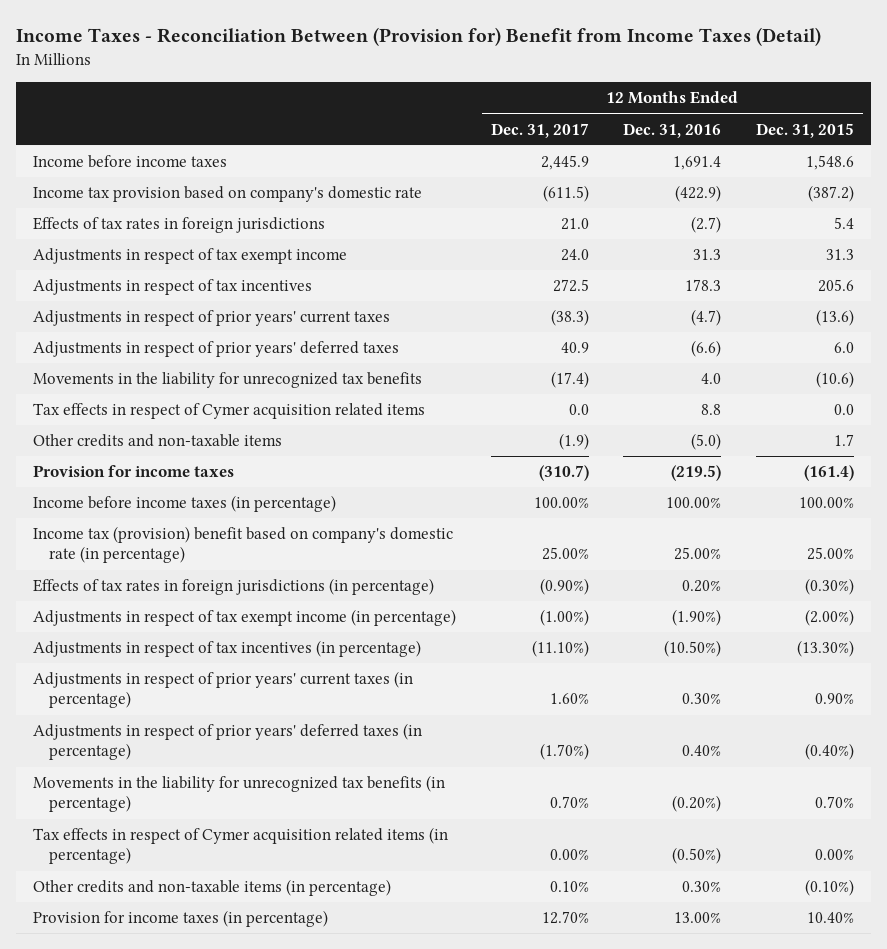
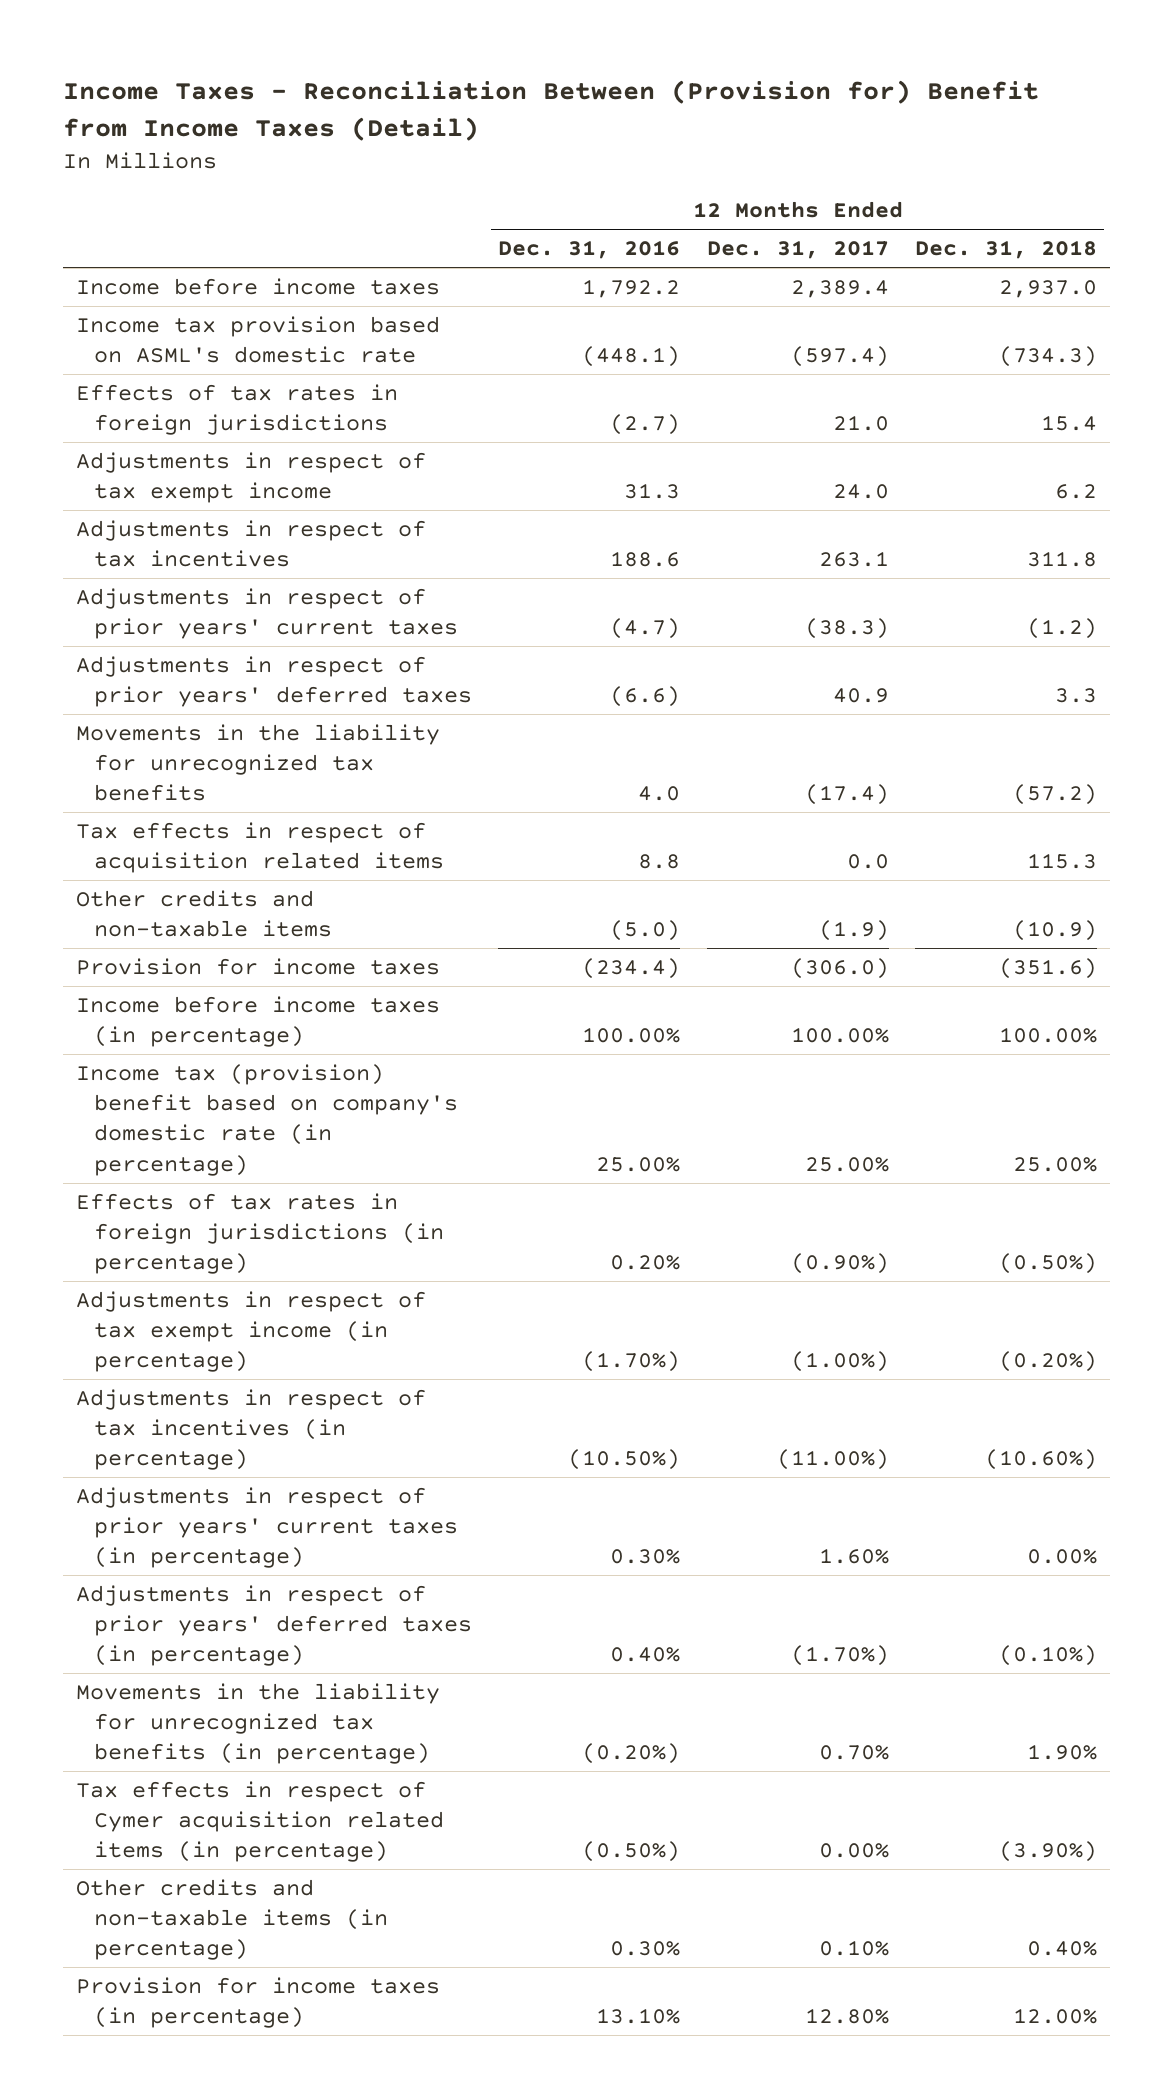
- | 12 Months Ended Dec. 31, 2017 | 12 Months Ended Dec. 31, 2016 | 12 Months Ended Dec. 31, 2015
+ | 12 Months Ended Dec. 31, 2016 | 12 Months Ended Dec. 31, 2017 | 12 Months Ended Dec. 31, 2018
- Income before income taxes | 2,445.9 | 1,691.4 | 1,548.6
- Income tax provision based on company's domestic rate | (611.5) | (422.9) | (387.2)
+ Income before income taxes | 1,792.2 | 2,389.4 | 2,937.0
+ Income tax provision based on ASML's domestic rate | (448.1) | (597.4) | (734.3)
- Adjustments in respect of tax incentives | 272.5 | 178.3 | 205.6
+ Adjustments in respect of tax incentives | 188.6 | 263.1 | 311.8
- Tax effects in respect of Cymer acquisition related items | 0.0 | 8.8 | 0.0
+ Tax effects in respect of acquisition related items | 8.8 | 0.0 | 115.3
- Provision for income taxes | (310.7) | (219.5) | (161.4)
+ Provision for income taxes | (234.4) | (306.0) | (351.6)
- Adjustments in respect of tax exempt income (in percentage) | (1.00%) | (1.90%) | (2.00%)
- Adjustments in respect of tax incentives (in percentage) | (11.10%) | (10.50%) | (13.30%)
+ Adjustments in respect of tax exempt income (in percentage) | (1.70%) | (1.00%) | (0.20%)
+ Adjustments in respect of tax incentives (in percentage) | (10.50%) | (11.00%) | (10.60%)
- Provision for income taxes (in percentage) | 12.70% | 13.00% | 10.40%
+ Provision for income taxes (in percentage) | 13.10% | 12.80% | 12.00%

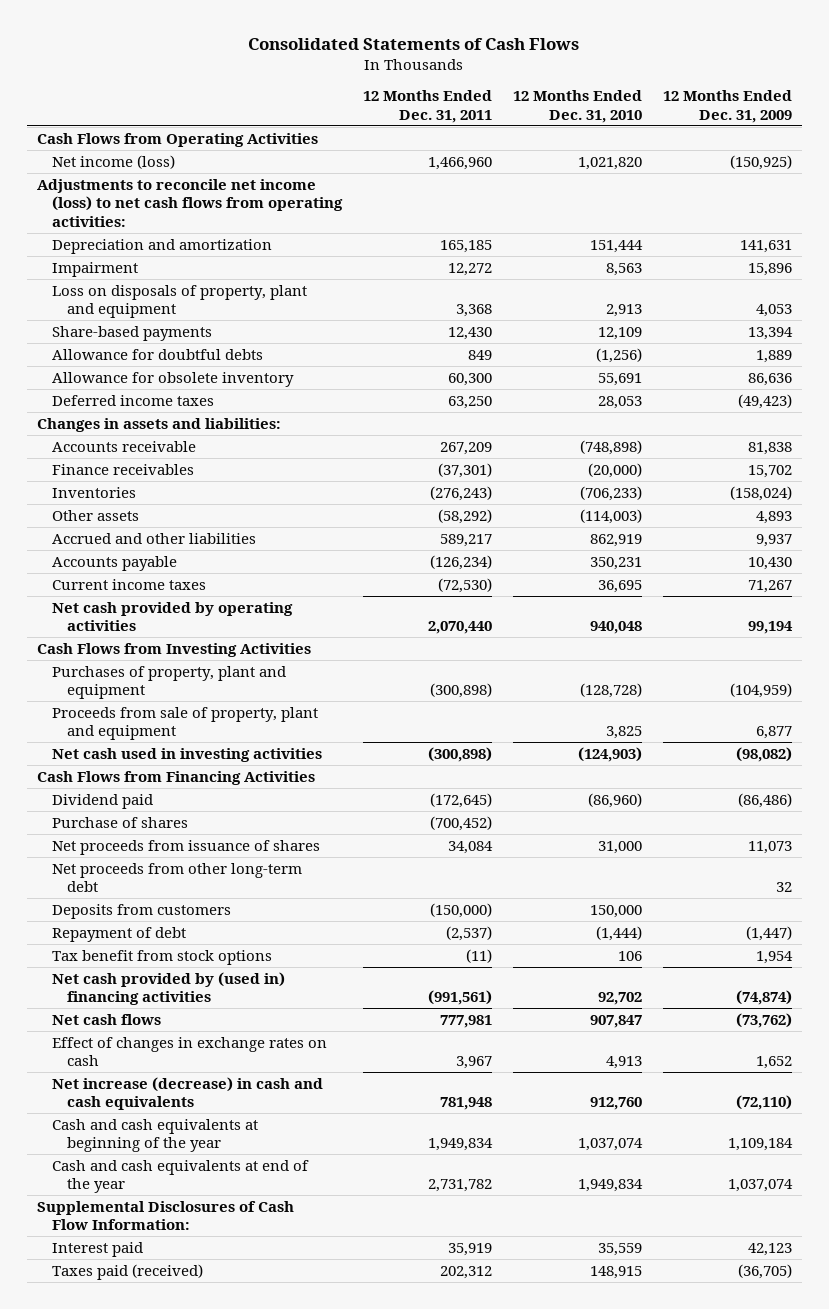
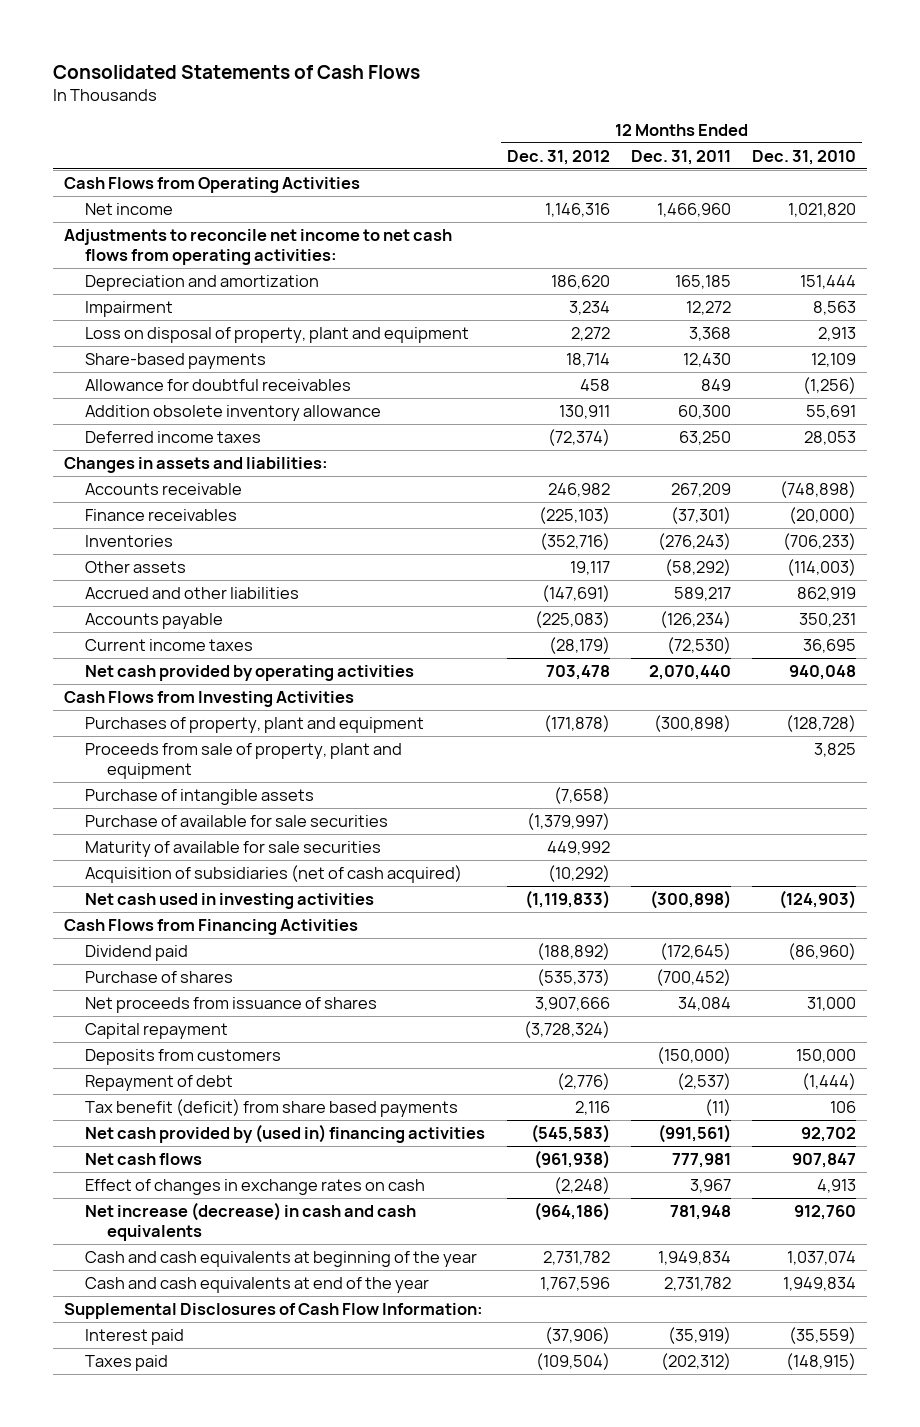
- | 12 Months Ended Dec. 31, 2011 | 12 Months Ended Dec. 31, 2010 | 12 Months Ended Dec. 31, 2009
+ | 12 Months Ended Dec. 31, 2012 | 12 Months Ended Dec. 31, 2011 | 12 Months Ended Dec. 31, 2010
- Net income (loss) | 1,466,960 | 1,021,820 | (150,925)
- Adjustments to reconcile net income (loss) to net cash flows from operating activities:
+ Net income | 1,146,316 | 1,466,960 | 1,021,820
+ Adjustments to reconcile net income to net cash flows from operating activities:
- Loss on disposals of property, plant and equipment | 3,368 | 2,913 | 4,053
+ Loss on disposal of property, plant and equipment | 2,272 | 3,368 | 2,913
- Allowance for doubtful debts | 849 | (1,256) | 1,889
- Allowance for obsolete inventory | 60,300 | 55,691 | 86,636
+ Allowance for doubtful receivables | 458 | 849 | (1,256)
+ Addition obsolete inventory allowance | 130,911 | 60,300 | 55,691
+ Purchase of intangible assets | (7,658) | |
+ Purchase of available for sale securities | (1,379,997) | |
+ Maturity of available for sale securities | 449,992 | |
+ Acquisition of subsidiaries (net of cash acquired) | (10,292) | |
- Net proceeds from other long-term debt | | | 32
+ Capital repayment | (3,728,324) | |
- Tax benefit from stock options | (11) | 106 | 1,954
+ Tax benefit (deficit) from share based payments | 2,116 | (11) | 106
- Interest paid | 35,919 | 35,559 | 42,123
- Taxes paid (received) | 202,312 | 148,915 | (36,705)
+ Interest paid | (37,906) | (35,919) | (35,559)
+ Taxes paid | (109,504) | (202,312) | (148,915)

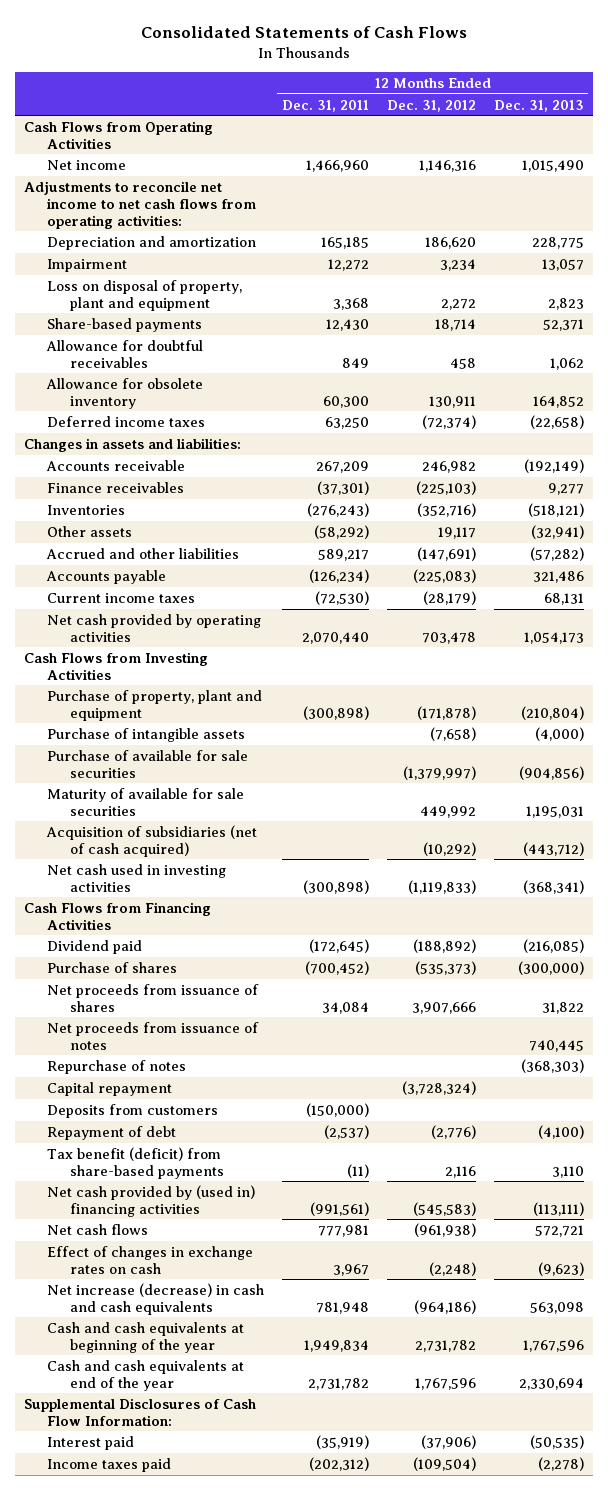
- | 12 Months Ended Dec. 31, 2012 | 12 Months Ended Dec. 31, 2011 | 12 Months Ended Dec. 31, 2010
+ | 12 Months Ended Dec. 31, 2011 | 12 Months Ended Dec. 31, 2012 | 12 Months Ended Dec. 31, 2013
- Addition obsolete inventory allowance | 130,911 | 60,300 | 55,691
+ Allowance for obsolete inventory | 60,300 | 130,911 | 164,852
- Purchases of property, plant and equipment | (171,878) | (300,898) | (128,728)
- Proceeds from sale of property, plant and equipment | | | 3,825
+ Purchase of property, plant and equipment | (300,898) | (171,878) | (210,804)
+ Net proceeds from issuance of notes | | | 740,445
+ Repurchase of notes | | | (368,303)
- Tax benefit (deficit) from share based payments | 2,116 | (11) | 106
+ Tax benefit (deficit) from share-based payments | (11) | 2,116 | 3,110
- Taxes paid | (109,504) | (202,312) | (148,915)
+ Income taxes paid | (202,312) | (109,504) | (2,278)

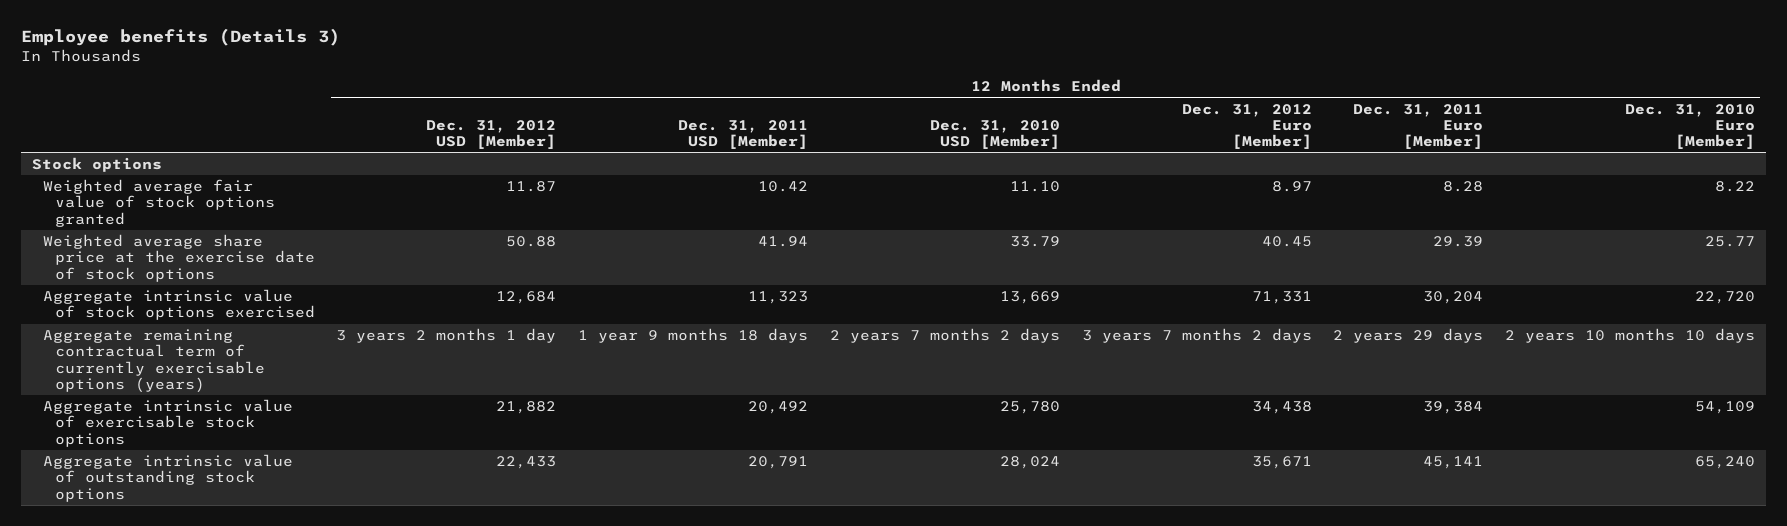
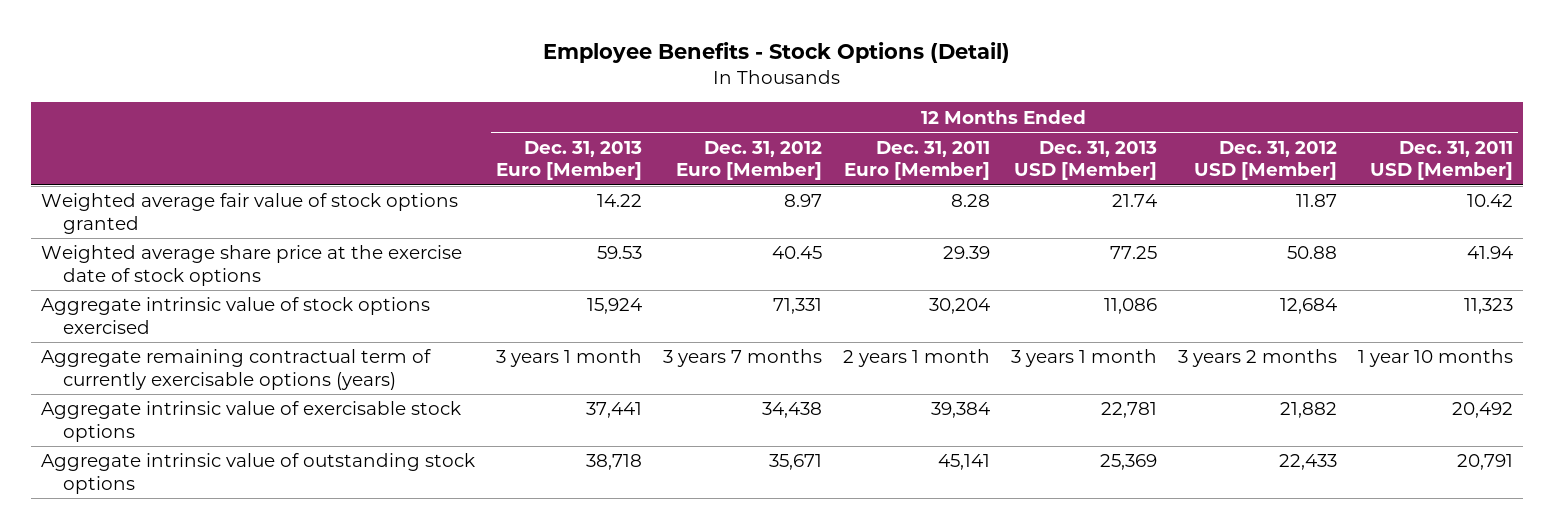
- Employee benefits (Details 3)
+ Employee Benefits - Stock Options (Detail)
- | 12 Months Ended Dec. 31, 2012 USD [Member] | 12 Months Ended Dec. 31, 2011 USD [Member] | 12 Months Ended Dec. 31, 2010 USD [Member] | 12 Months Ended Dec. 31, 2012 Euro [Member] | 12 Months Ended Dec. 31, 2011 Euro [Member] | 12 Months Ended Dec. 31, 2010 Euro [Member]
+ | 12 Months Ended Dec. 31, 2013 Euro [Member] | 12 Months Ended Dec. 31, 2012 Euro [Member] | 12 Months Ended Dec. 31, 2011 Euro [Member] | 12 Months Ended Dec. 31, 2013 USD [Member] | 12 Months Ended Dec. 31, 2012 USD [Member] | 12 Months Ended Dec. 31, 2011 USD [Member]
- Stock options
- Aggregate remaining contractual term of currently exercisable options (years) | 3 years 2 months 1 day | 1 year 9 months 18 days | 2 years 7 months 2 days | 3 years 7 months 2 days | 2 years 29 days | 2 years 10 months 10 days
+ Aggregate remaining contractual term of currently exercisable options (years) | 3 years 1 month | 3 years 7 months | 2 years 1 month | 3 years 1 month | 3 years 2 months | 1 year 10 months

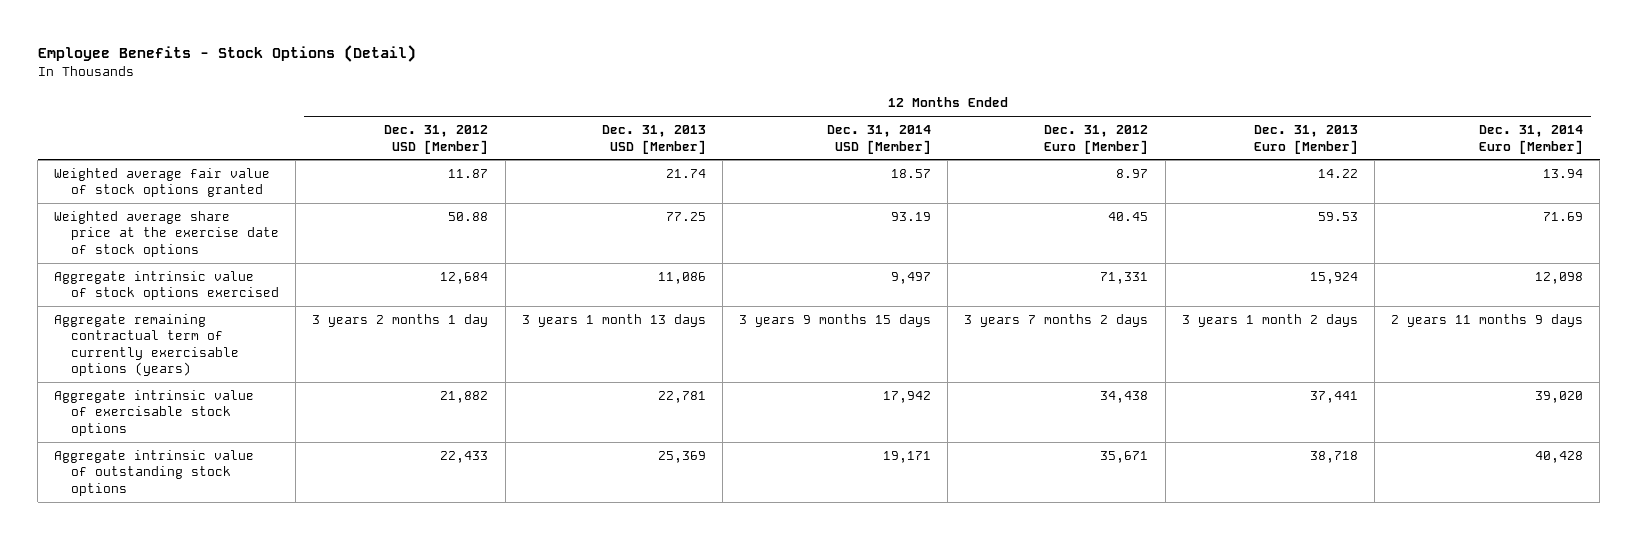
- | 12 Months Ended Dec. 31, 2013 Euro [Member] | 12 Months Ended Dec. 31, 2012 Euro [Member] | 12 Months Ended Dec. 31, 2011 Euro [Member] | 12 Months Ended Dec. 31, 2013 USD [Member] | 12 Months Ended Dec. 31, 2012 USD [Member] | 12 Months Ended Dec. 31, 2011 USD [Member]
+ | 12 Months Ended Dec. 31, 2012 USD [Member] | 12 Months Ended Dec. 31, 2013 USD [Member] | 12 Months Ended Dec. 31, 2014 USD [Member] | 12 Months Ended Dec. 31, 2012 Euro [Member] | 12 Months Ended Dec. 31, 2013 Euro [Member] | 12 Months Ended Dec. 31, 2014 Euro [Member]
- Aggregate remaining contractual term of currently exercisable options (years) | 3 years 1 month | 3 years 7 months | 2 years 1 month | 3 years 1 month | 3 years 2 months | 1 year 10 months
+ Aggregate remaining contractual term of currently exercisable options (years) | 3 years 2 months 1 day | 3 years 1 month 13 days | 3 years 9 months 15 days | 3 years 7 months 2 days | 3 years 1 month 2 days | 2 years 11 months 9 days

